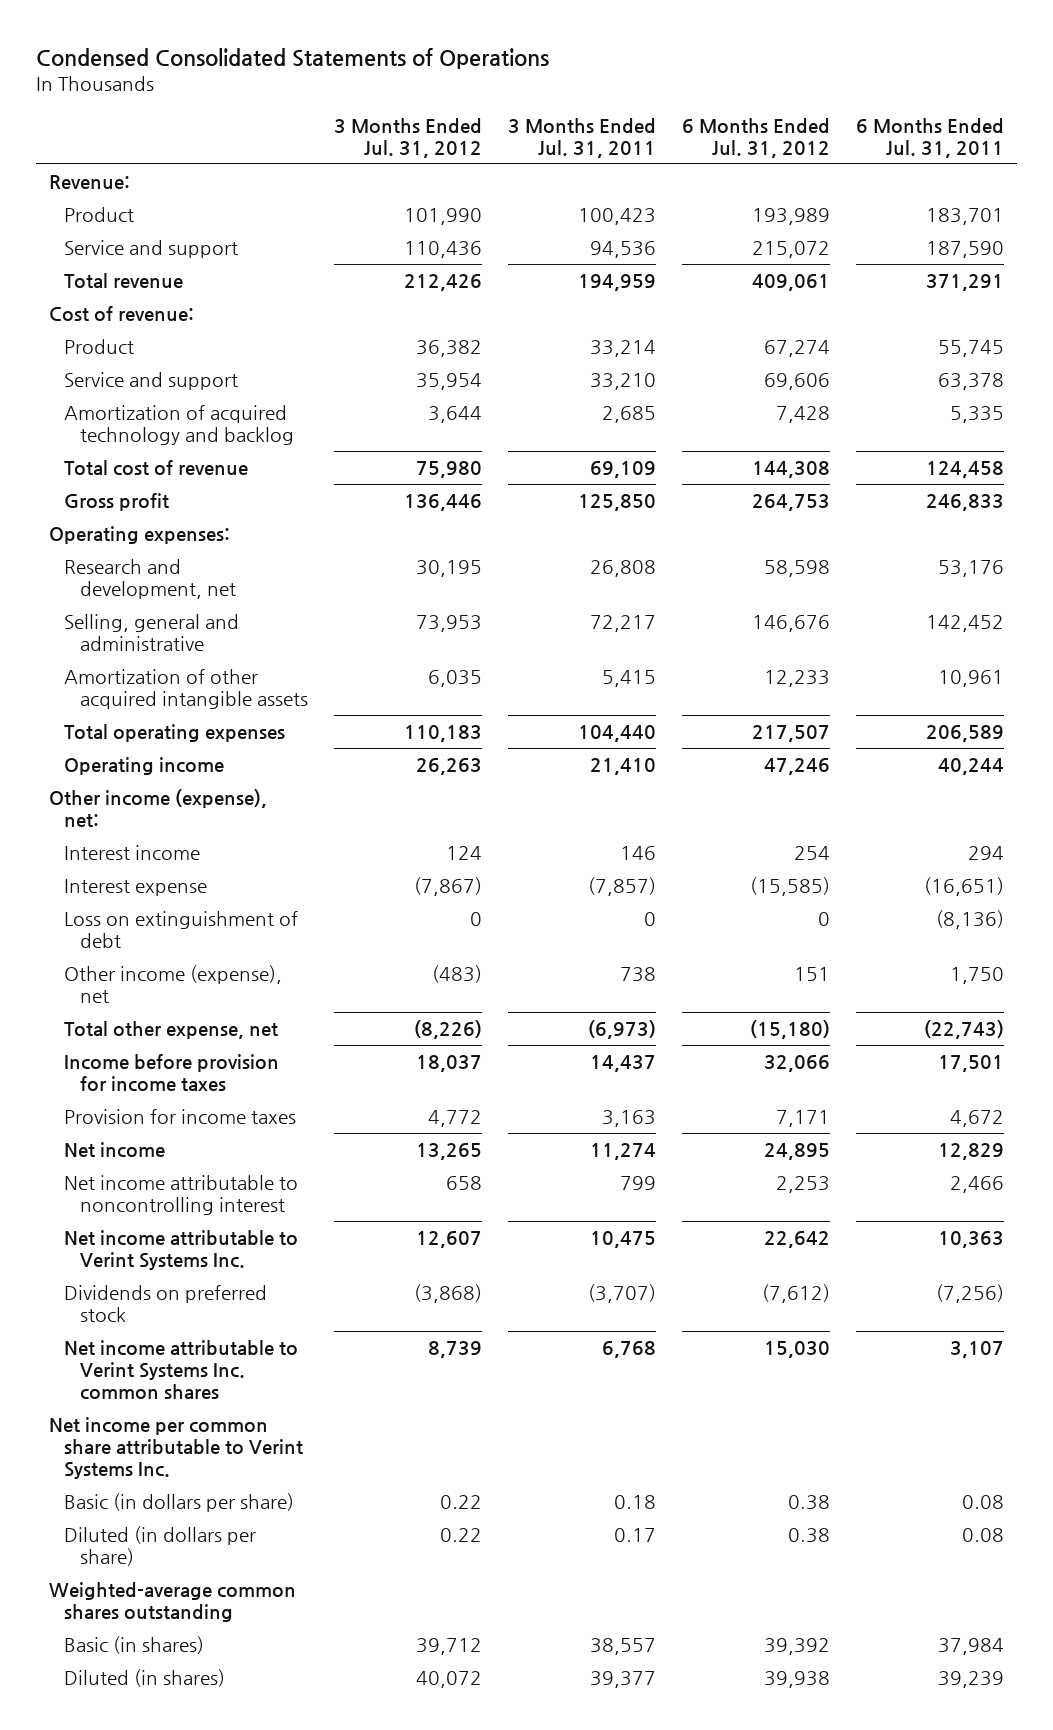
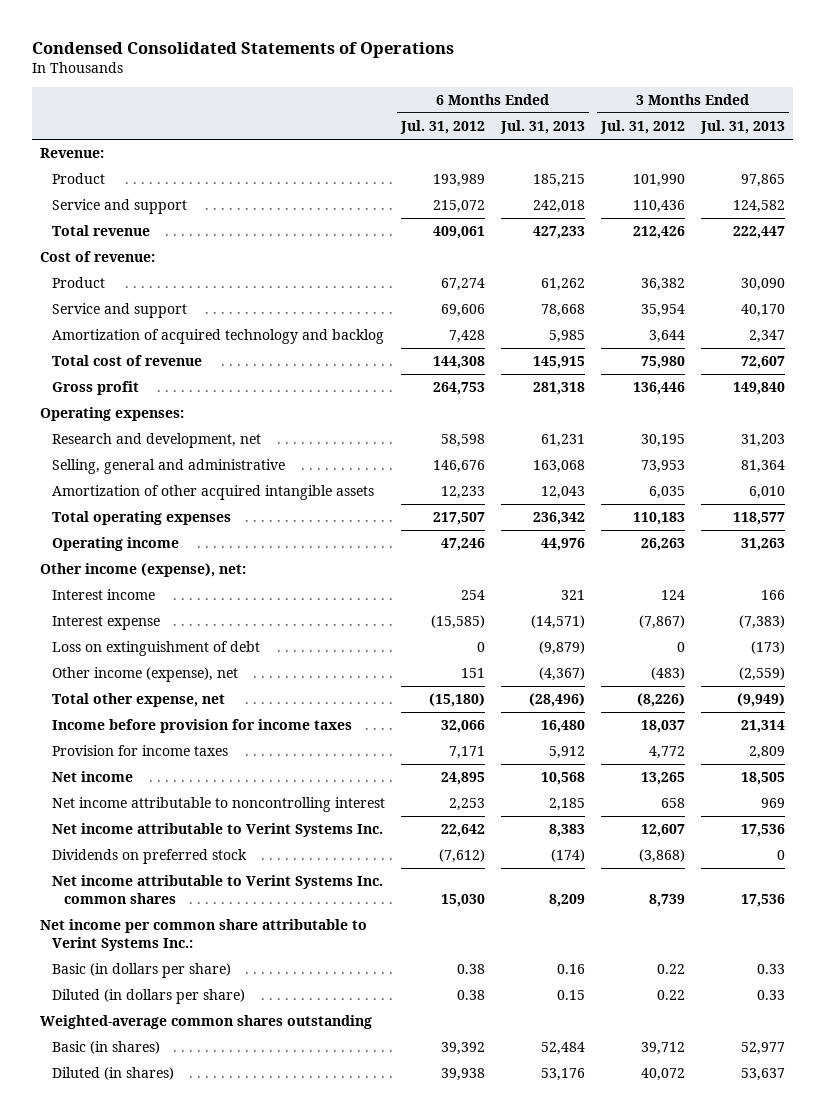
- | 3 Months Ended Jul. 31, 2012 | 3 Months Ended Jul. 31, 2011 | 6 Months Ended Jul. 31, 2012 | 6 Months Ended Jul. 31, 2011
+ | 6 Months Ended Jul. 31, 2012 | 6 Months Ended Jul. 31, 2013 | 3 Months Ended Jul. 31, 2012 | 3 Months Ended Jul. 31, 2013
- Net income per common share attributable to Verint Systems Inc.
+ Net income per common share attributable to Verint Systems Inc.:

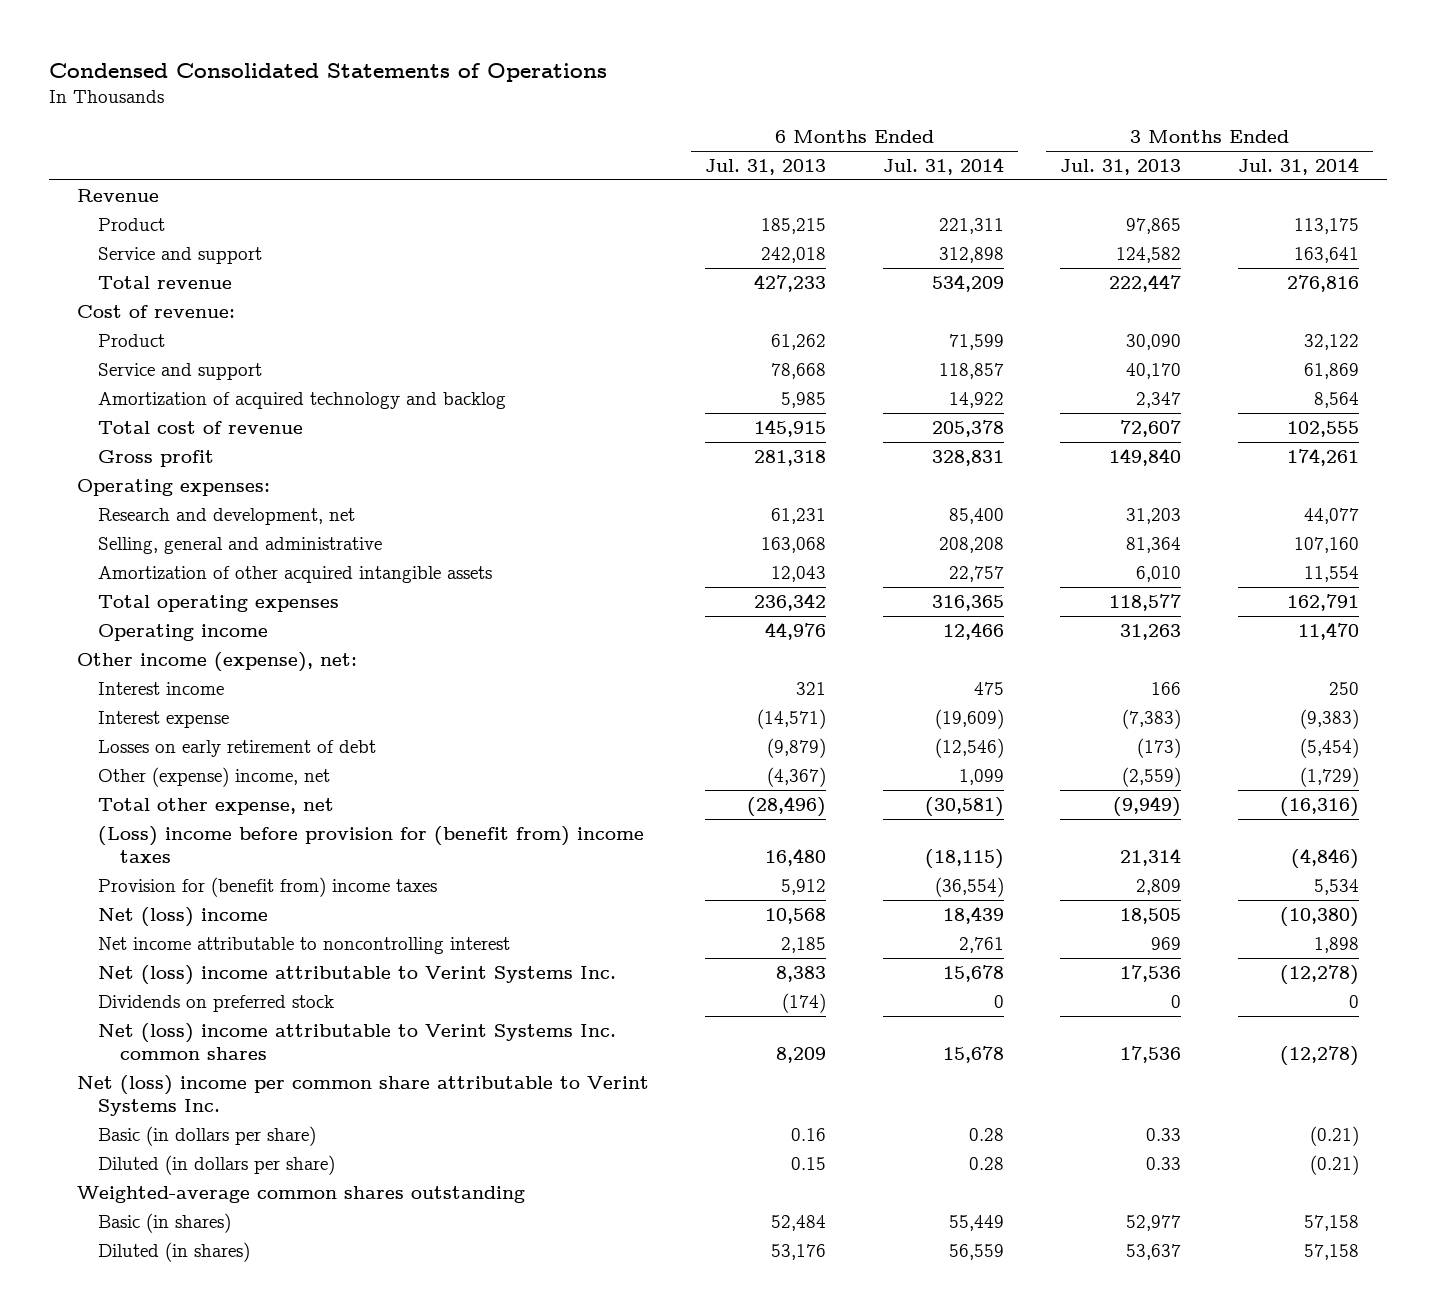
- | 6 Months Ended Jul. 31, 2012 | 6 Months Ended Jul. 31, 2013 | 3 Months Ended Jul. 31, 2012 | 3 Months Ended Jul. 31, 2013
+ | 6 Months Ended Jul. 31, 2013 | 6 Months Ended Jul. 31, 2014 | 3 Months Ended Jul. 31, 2013 | 3 Months Ended Jul. 31, 2014
- Revenue:
+ Revenue
- Loss on extinguishment of debt | 0 | (9,879) | 0 | (173)
- Other income (expense), net | 151 | (4,367) | (483) | (2,559)
+ Losses on early retirement of debt | (9,879) | (12,546) | (173) | (5,454)
+ Other (expense) income, net | (4,367) | 1,099 | (2,559) | (1,729)
- Income before provision for income taxes | 32,066 | 16,480 | 18,037 | 21,314
- Provision for income taxes | 7,171 | 5,912 | 4,772 | 2,809
- Net income | 24,895 | 10,568 | 13,265 | 18,505
+ (Loss) income before provision for (benefit from) income taxes | 16,480 | (18,115) | 21,314 | (4,846)
+ Provision for (benefit from) income taxes | 5,912 | (36,554) | 2,809 | 5,534
+ Net (loss) income | 10,568 | 18,439 | 18,505 | (10,380)
- Net income attributable to Verint Systems Inc. | 22,642 | 8,383 | 12,607 | 17,536
+ Net (loss) income attributable to Verint Systems Inc. | 8,383 | 15,678 | 17,536 | (12,278)
- Net income attributable to Verint Systems Inc. common shares | 15,030 | 8,209 | 8,739 | 17,536
- Net income per common share attributable to Verint Systems Inc.:
+ Net (loss) income attributable to Verint Systems Inc. common shares | 8,209 | 15,678 | 17,536 | (12,278)
+ Net (loss) income per common share attributable to Verint Systems Inc.

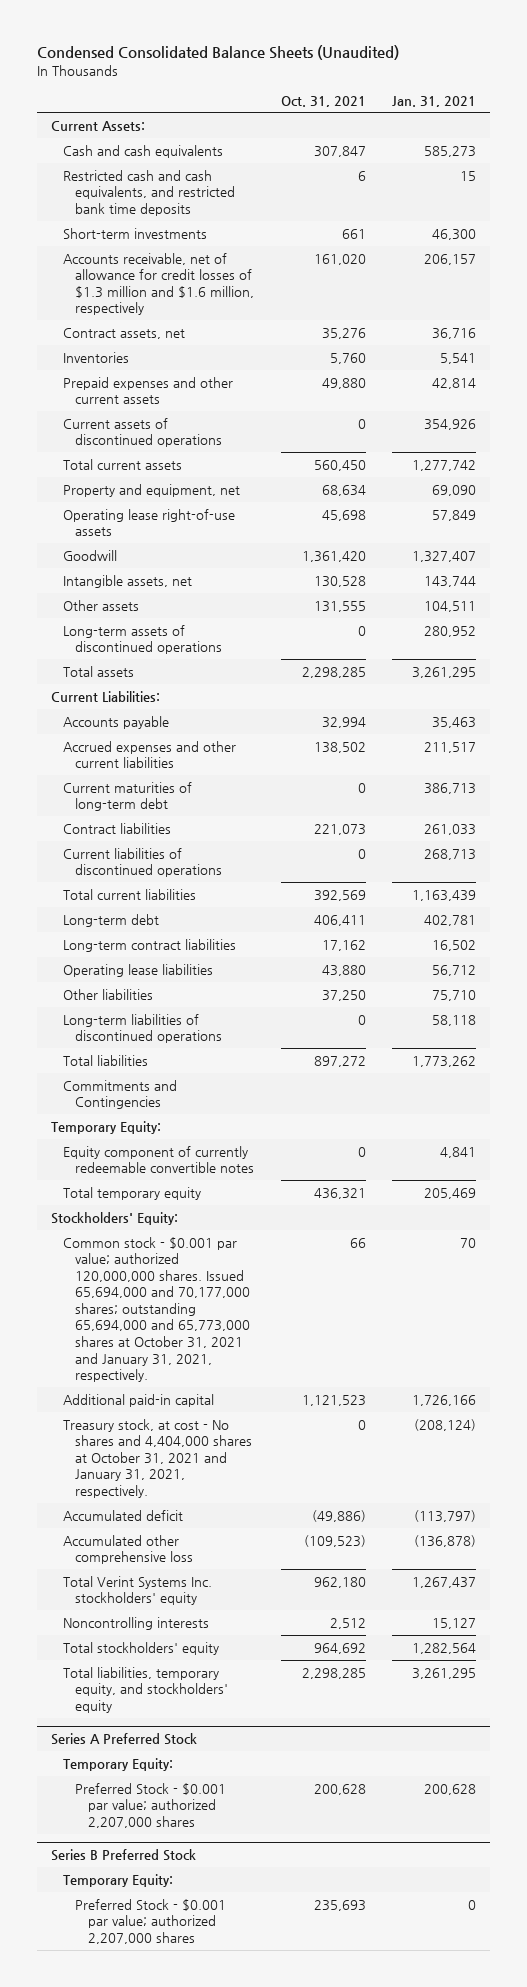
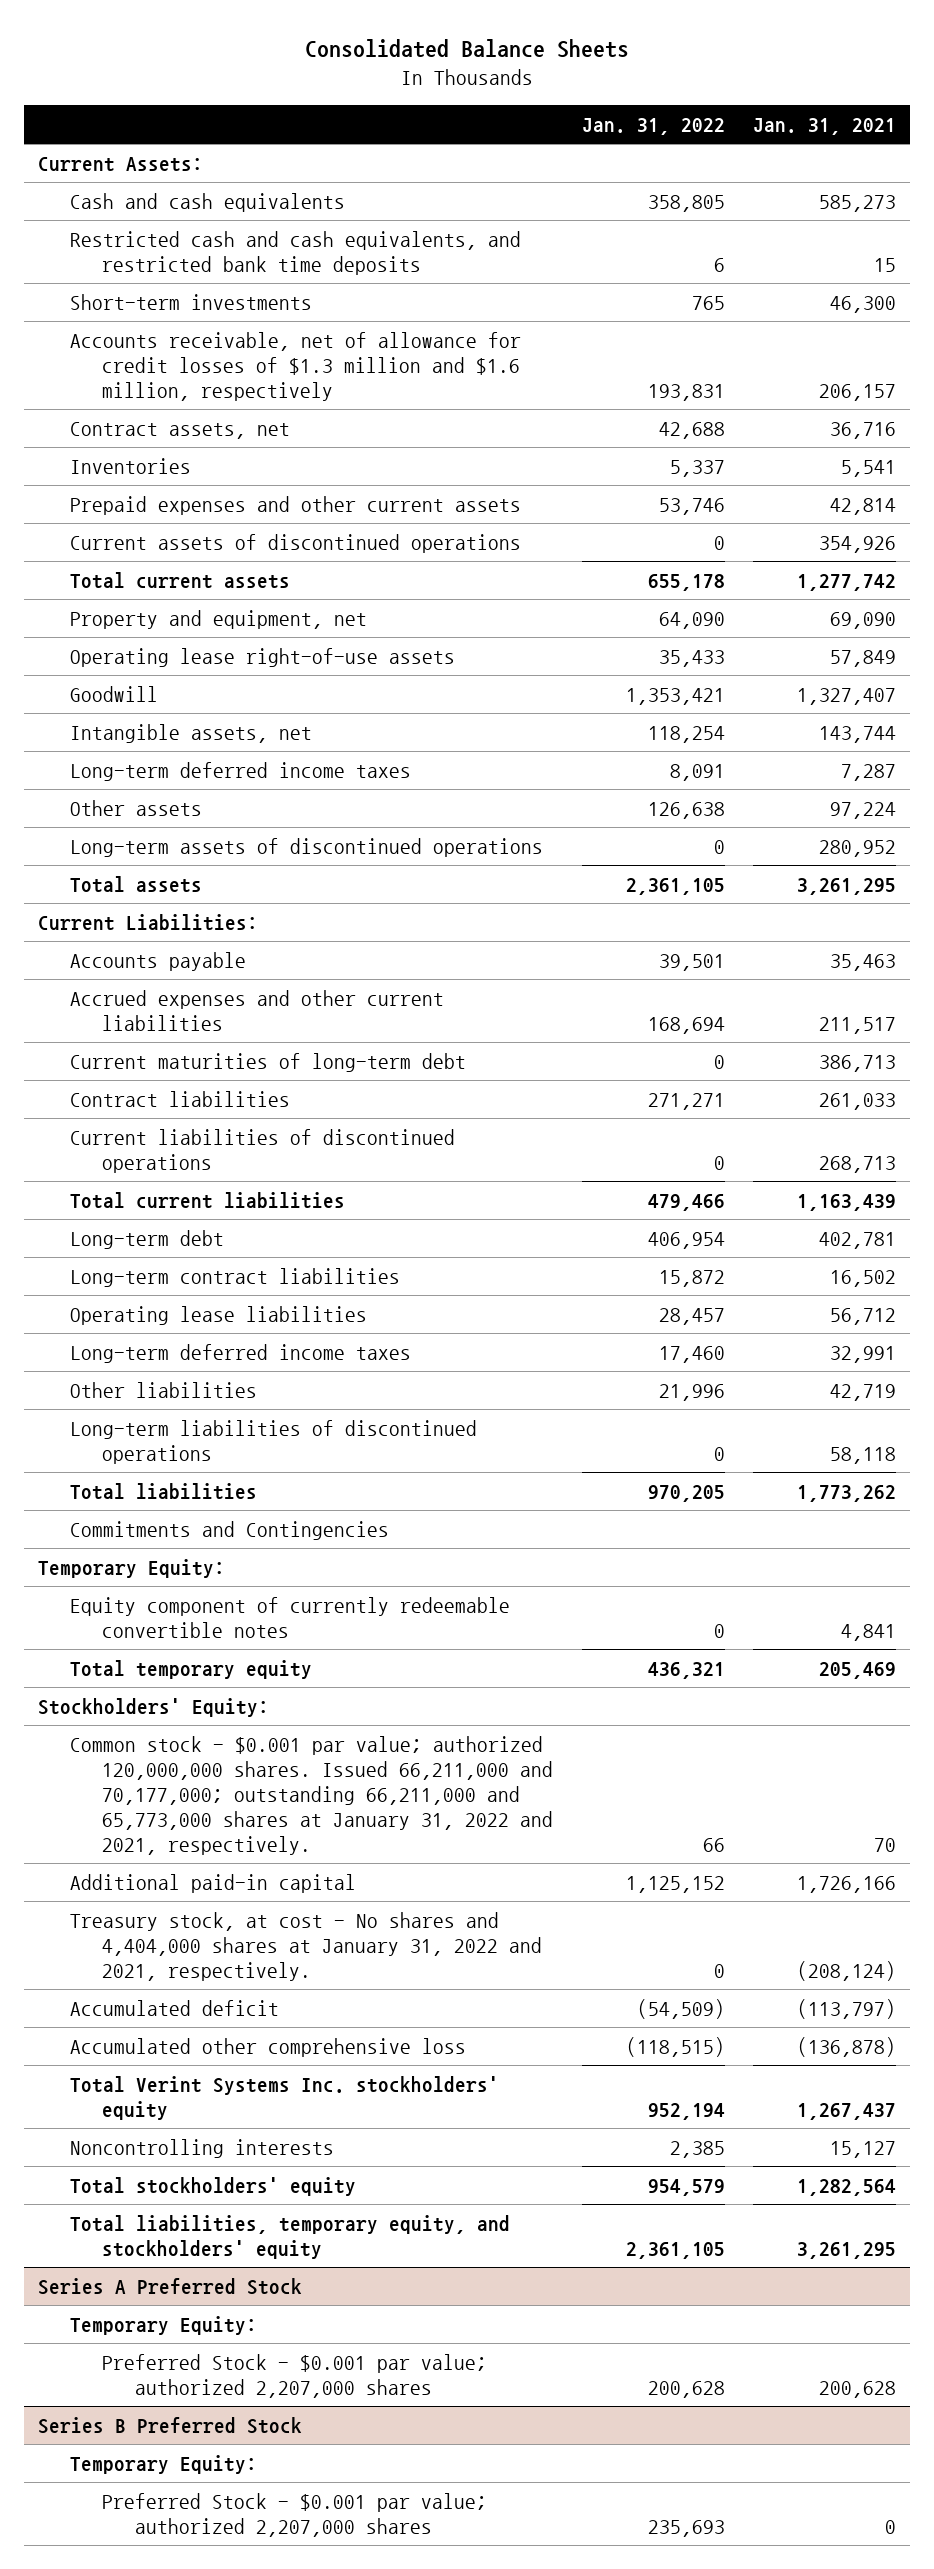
- Condensed Consolidated Balance Sheets (Unaudited)
+ Consolidated Balance Sheets
- | Oct. 31, 2021 | Jan. 31, 2021
+ | Jan. 31, 2022 | Jan. 31, 2021
- Other assets | 131,555 | 104,511
+ Long-term deferred income taxes | 8,091 | 7,287
+ Other assets | 126,638 | 97,224
- Other liabilities | 37,250 | 75,710
+ Long-term deferred income taxes | 17,460 | 32,991
+ Other liabilities | 21,996 | 42,719
- Common stock - $0.001 par value; authorized 120,000,000 shares. Issued 65,694,000 and 70,177,000 shares; outstanding 65,694,000 and 65,773,000 shares at October 31, 2021 and January 31, 2021, respectively. | 66 | 70
+ Common stock - $0.001 par value; authorized 120,000,000 shares. Issued 66,211,000 and 70,177,000; outstanding 66,211,000 and 65,773,000 shares at January 31, 2022 and 2021, respectively. | 66 | 70
- Treasury stock, at cost - No shares and 4,404,000 shares at October 31, 2021 and January 31, 2021, respectively. | 0 | (208,124)
+ Treasury stock, at cost - No shares and 4,404,000 shares at January 31, 2022 and 2021, respectively. | 0 | (208,124)

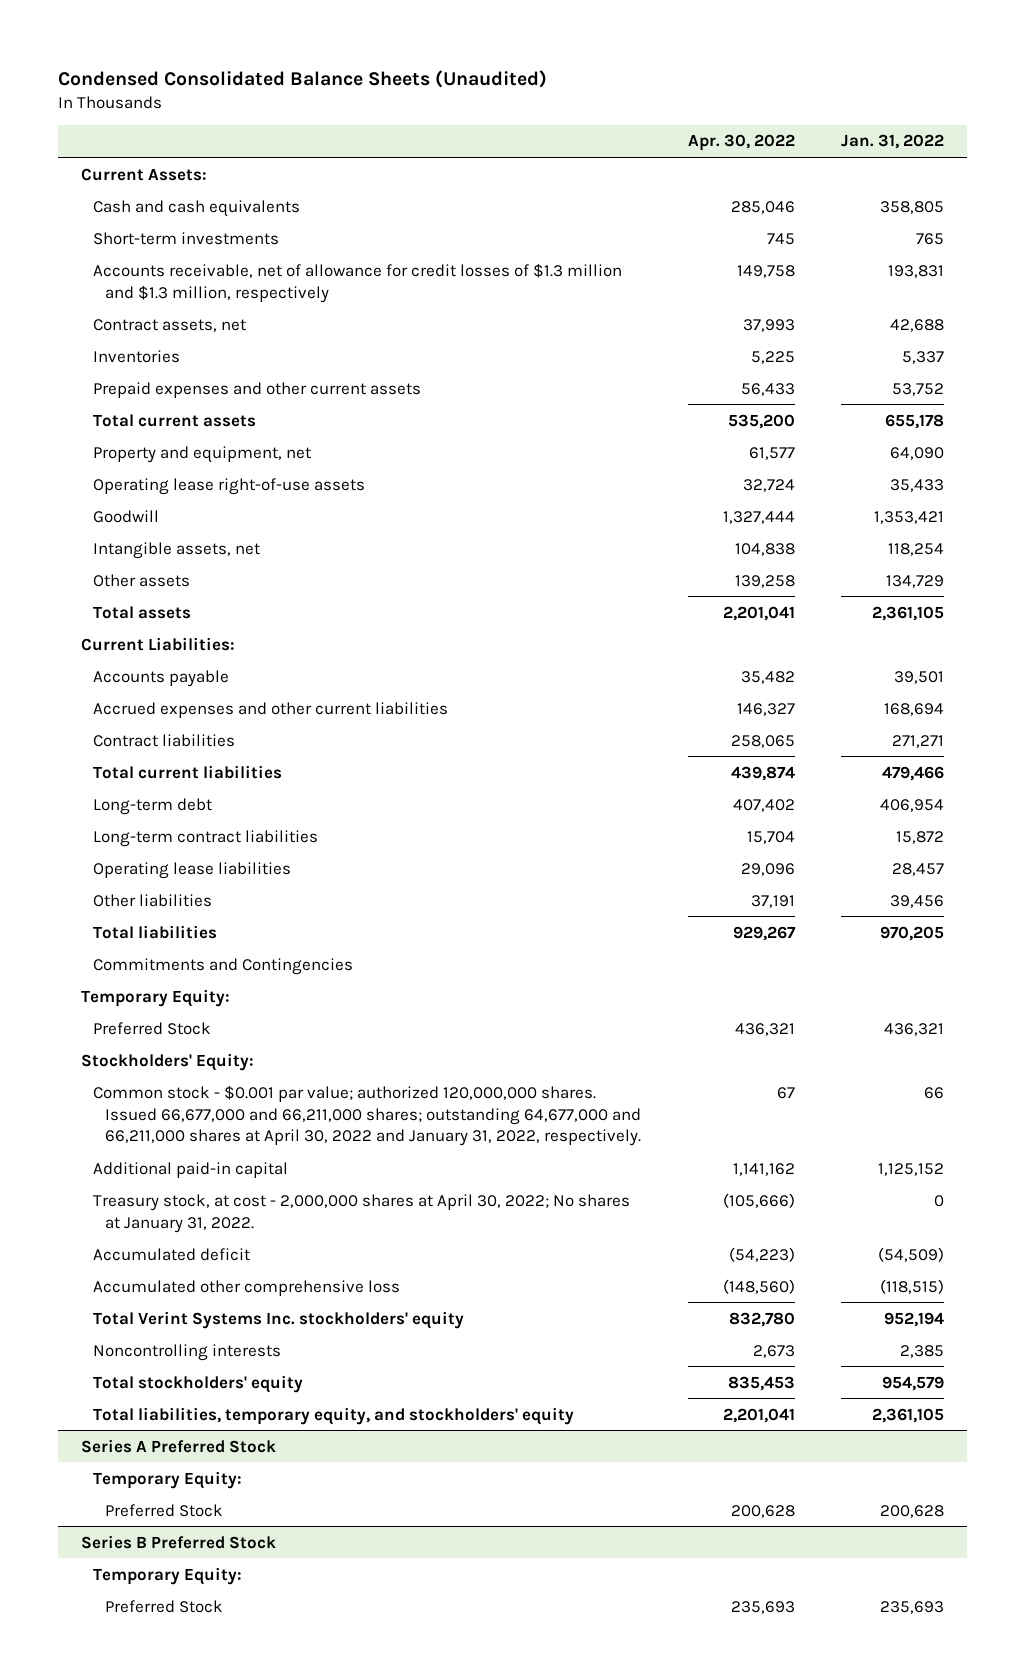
- Consolidated Balance Sheets
+ Condensed Consolidated Balance Sheets (Unaudited)
- | Jan. 31, 2022 | Jan. 31, 2021
+ | Apr. 30, 2022 | Jan. 31, 2022
- Restricted cash and cash equivalents, and restricted bank time deposits | 6 | 15
- Accounts receivable, net of allowance for credit losses of $1.3 million and $1.6 million, respectively | 193,831 | 206,157
+ Accounts receivable, net of allowance for credit losses of $1.3 million and $1.3 million, respectively | 149,758 | 193,831
- Prepaid expenses and other current assets | 53,746 | 42,814
- Current assets of discontinued operations | 0 | 354,926
+ Prepaid expenses and other current assets | 56,433 | 53,752
- Long-term deferred income taxes | 8,091 | 7,287
- Other assets | 126,638 | 97,224
- Long-term assets of discontinued operations | 0 | 280,952
+ Other assets | 139,258 | 134,729
- Current maturities of long-term debt | 0 | 386,713
- Current liabilities of discontinued operations | 0 | 268,713
- Long-term deferred income taxes | 17,460 | 32,991
- Other liabilities | 21,996 | 42,719
- Long-term liabilities of discontinued operations | 0 | 58,118
+ Other liabilities | 37,191 | 39,456
- Equity component of currently redeemable convertible notes | 0 | 4,841
- Total temporary equity | 436,321 | 205,469
+ Preferred Stock | 436,321 | 436,321
- Common stock - $0.001 par value; authorized 120,000,000 shares. Issued 66,211,000 and 70,177,000; outstanding 66,211,000 and 65,773,000 shares at January 31, 2022 and 2021, respectively. | 66 | 70
+ Common stock - $0.001 par value; authorized 120,000,000 shares. Issued 66,677,000 and 66,211,000 shares; outstanding 64,677,000 and 66,211,000 shares at April 30, 2022 and January 31, 2022, respectively. | 67 | 66
- Treasury stock, at cost - No shares and 4,404,000 shares at January 31, 2022 and 2021, respectively. | 0 | (208,124)
+ Treasury stock, at cost - 2,000,000 shares at April 30, 2022; No shares at January 31, 2022. | (105,666) | 0
@ Series A Preferred Stock
- Preferred Stock - $0.001 par value; authorized 2,207,000 shares | 200,628 | 200,628
+ Preferred Stock | 200,628 | 200,628
@ Series B Preferred Stock
- Preferred Stock - $0.001 par value; authorized 2,207,000 shares | 235,693 | 0
+ Preferred Stock | 235,693 | 235,693

